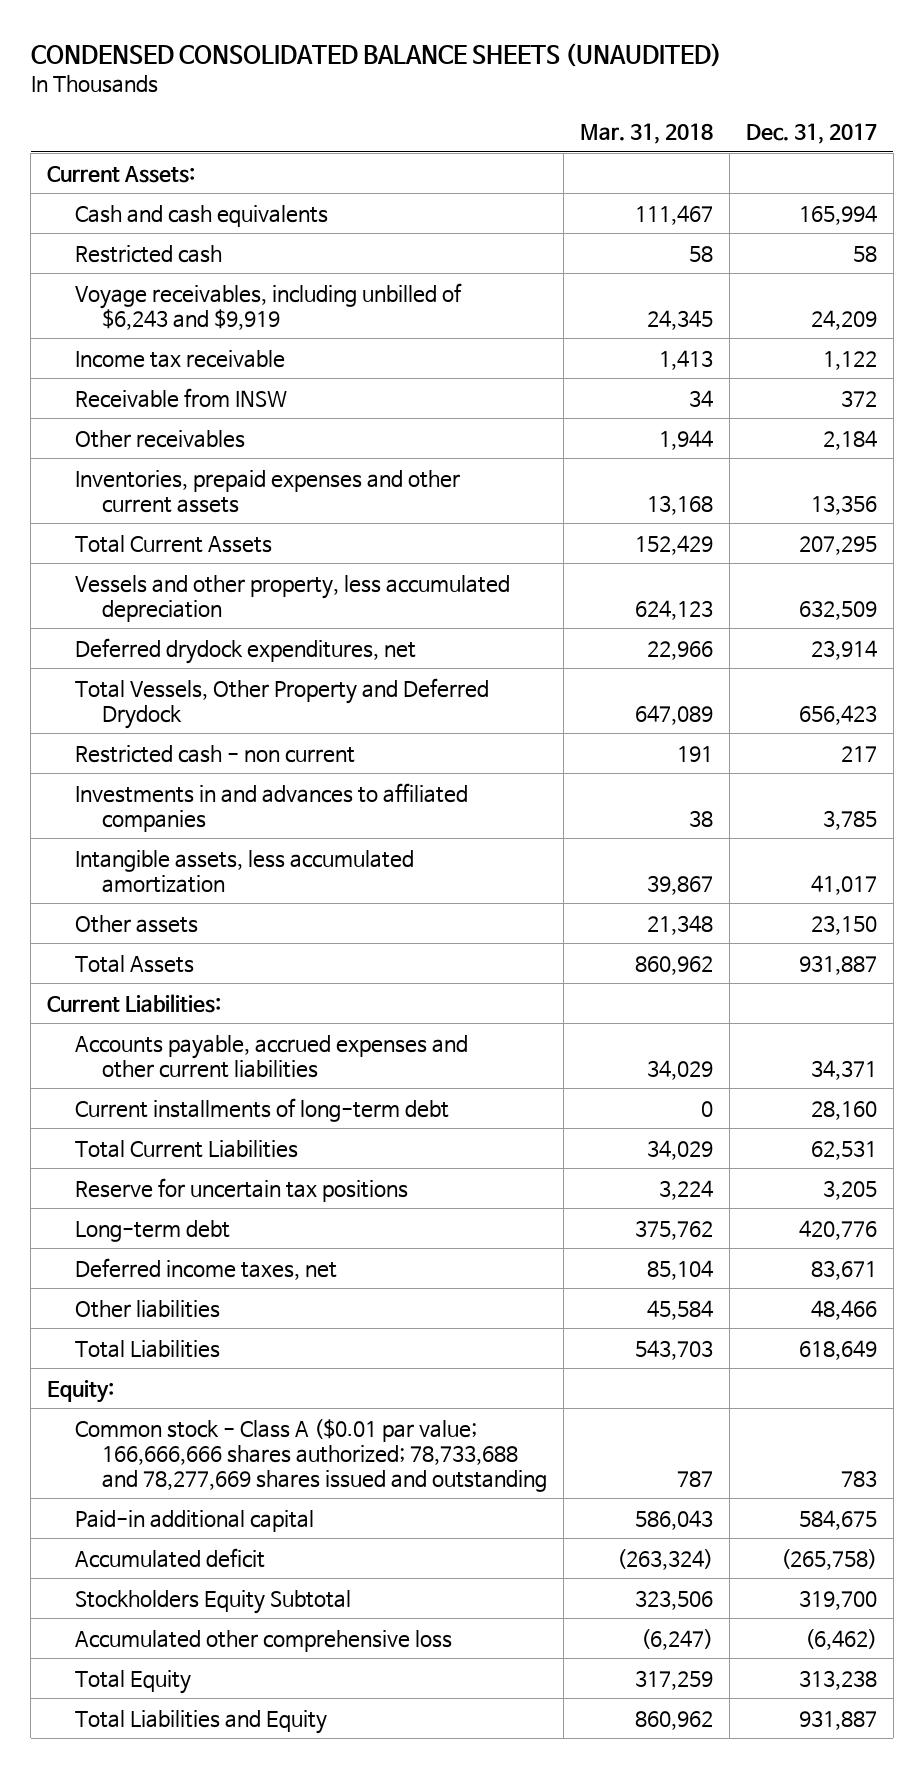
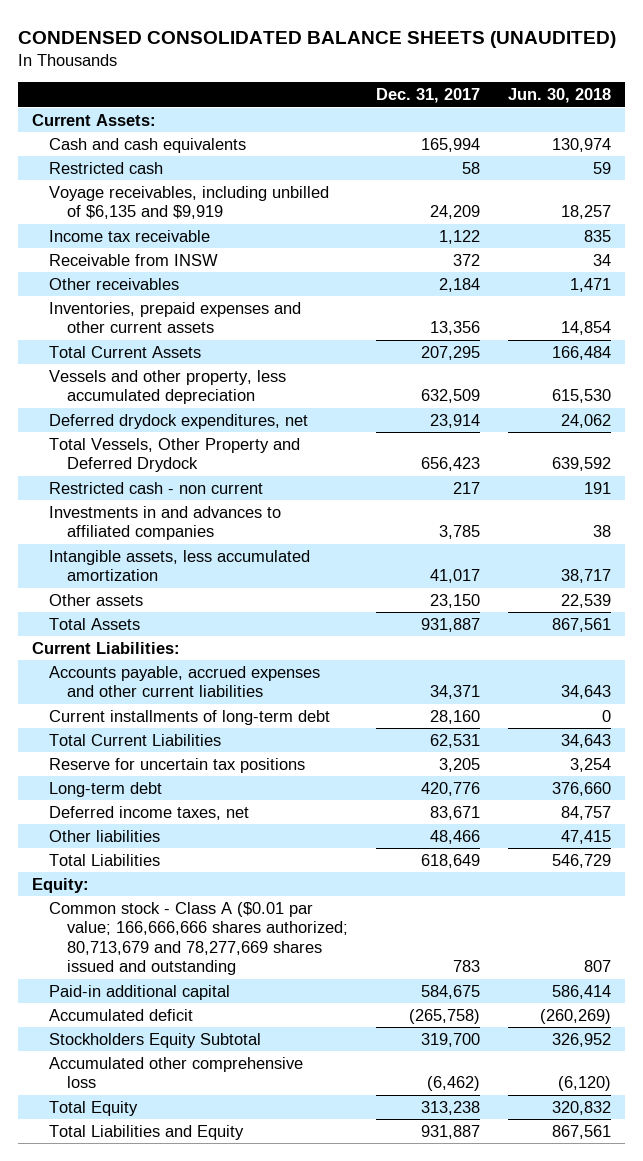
- | Mar. 31, 2018 | Dec. 31, 2017
+ | Dec. 31, 2017 | Jun. 30, 2018
- Voyage receivables, including unbilled of $6,243 and $9,919 | 24,345 | 24,209
+ Voyage receivables, including unbilled of $6,135 and $9,919 | 24,209 | 18,257
- Common stock - Class A ($0.01 par value; 166,666,666 shares authorized; 78,733,688 and 78,277,669 shares issued and outstanding | 787 | 783
+ Common stock - Class A ($0.01 par value; 166,666,666 shares authorized; 80,713,679 and 78,277,669 shares issued and outstanding | 783 | 807

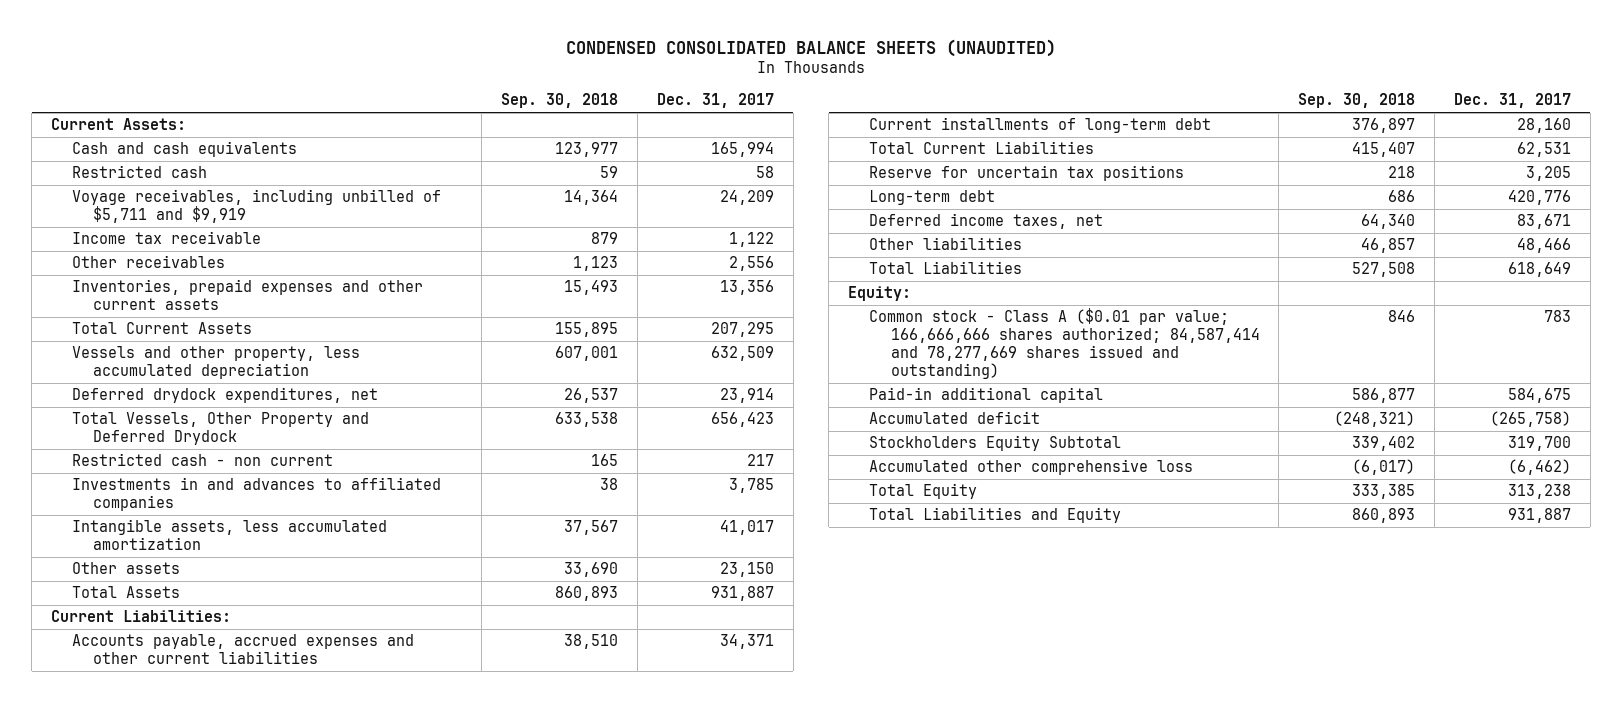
- | Dec. 31, 2017 | Jun. 30, 2018
+ | Sep. 30, 2018 | Dec. 31, 2017
- Voyage receivables, including unbilled of $6,135 and $9,919 | 24,209 | 18,257
+ Voyage receivables, including unbilled of $5,711 and $9,919 | 14,364 | 24,209
- Receivable from INSW | 372 | 34
- Other receivables | 2,184 | 1,471
+ Other receivables | 1,123 | 2,556
- Common stock - Class A ($0.01 par value; 166,666,666 shares authorized; 80,713,679 and 78,277,669 shares issued and outstanding | 783 | 807
+ Common stock - Class A ($0.01 par value; 166,666,666 shares authorized; 84,587,414 and 78,277,669 shares issued and outstanding) | 846 | 783

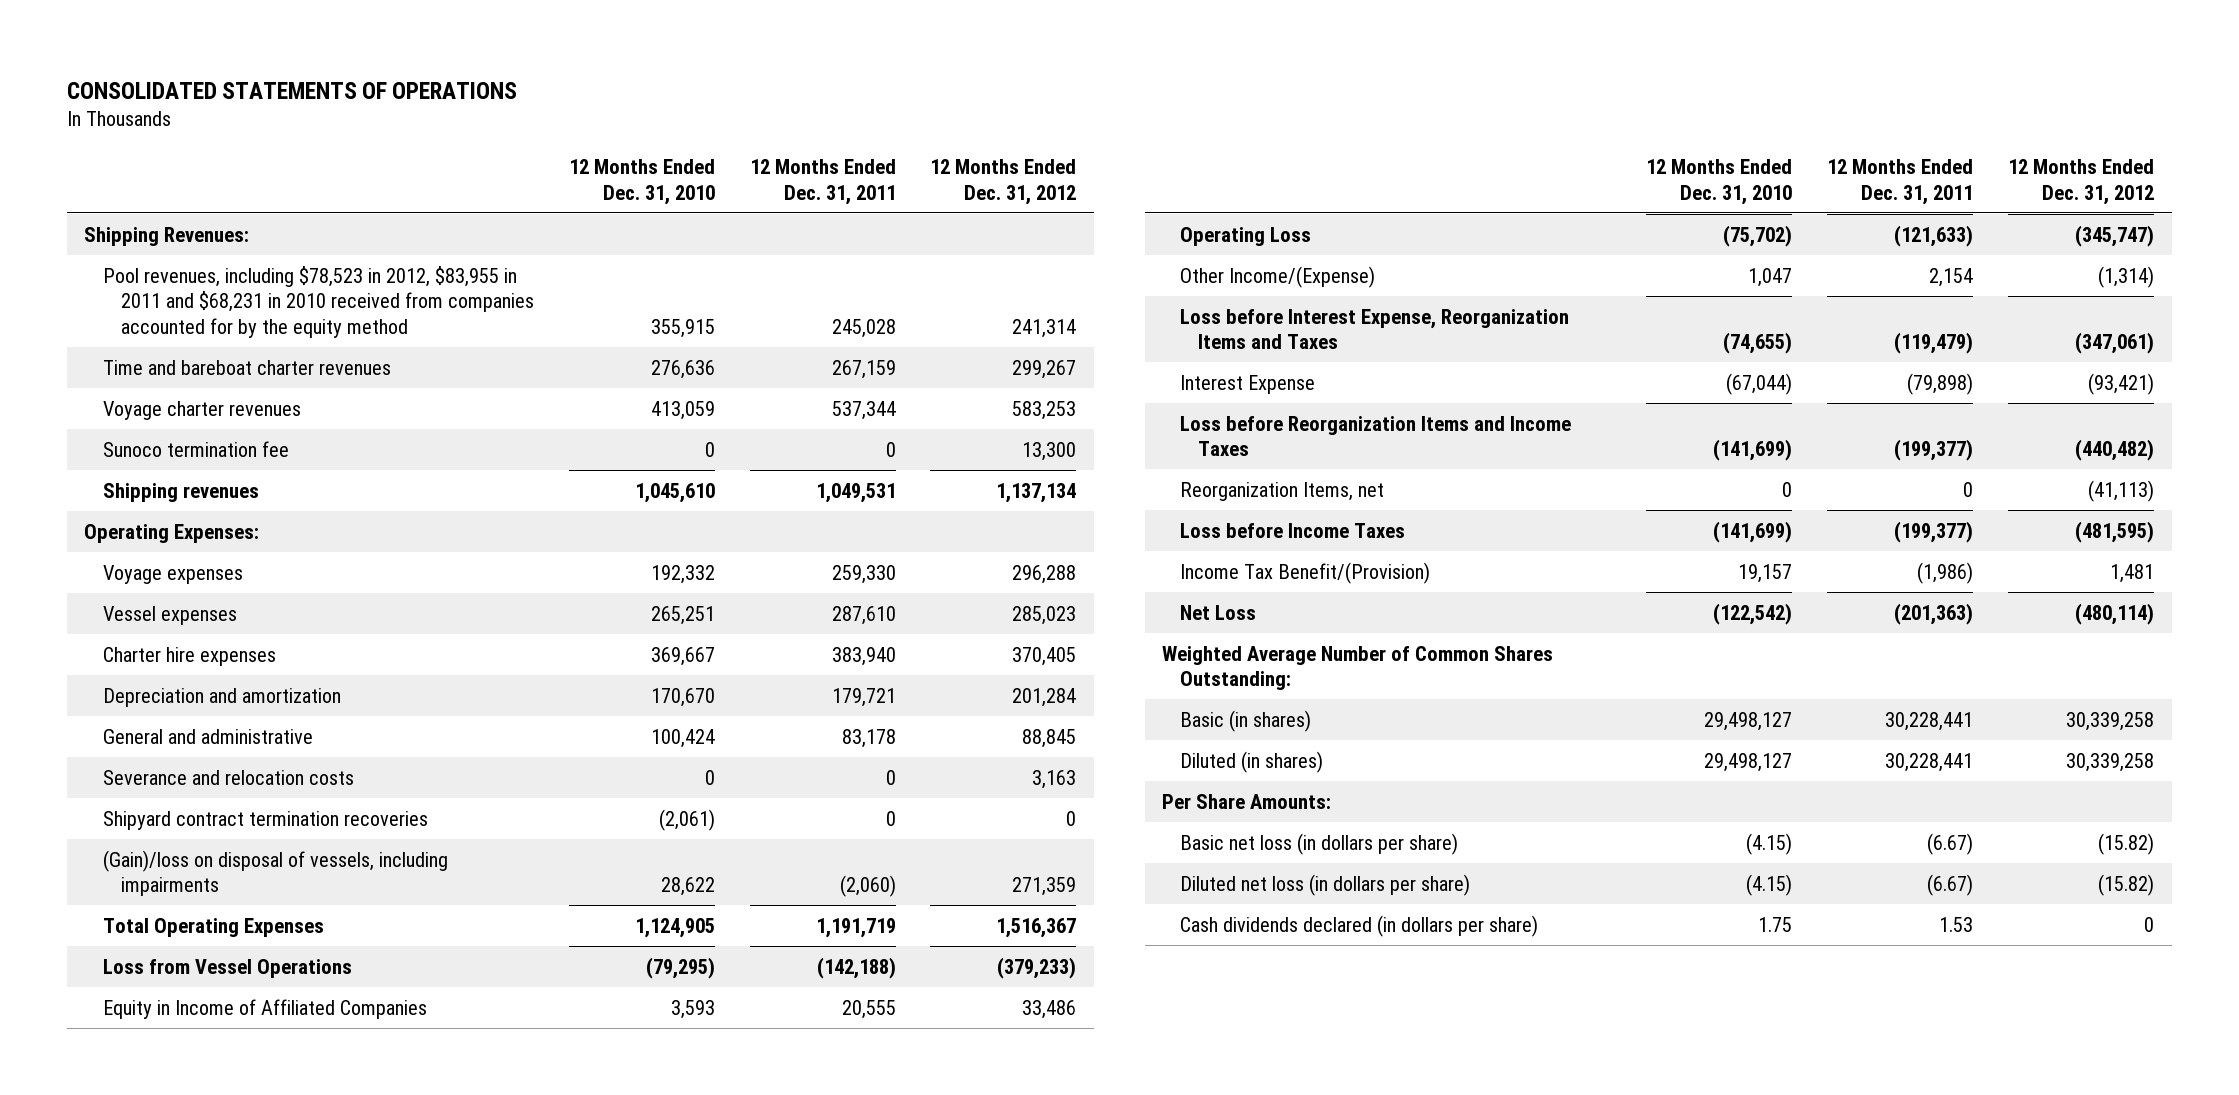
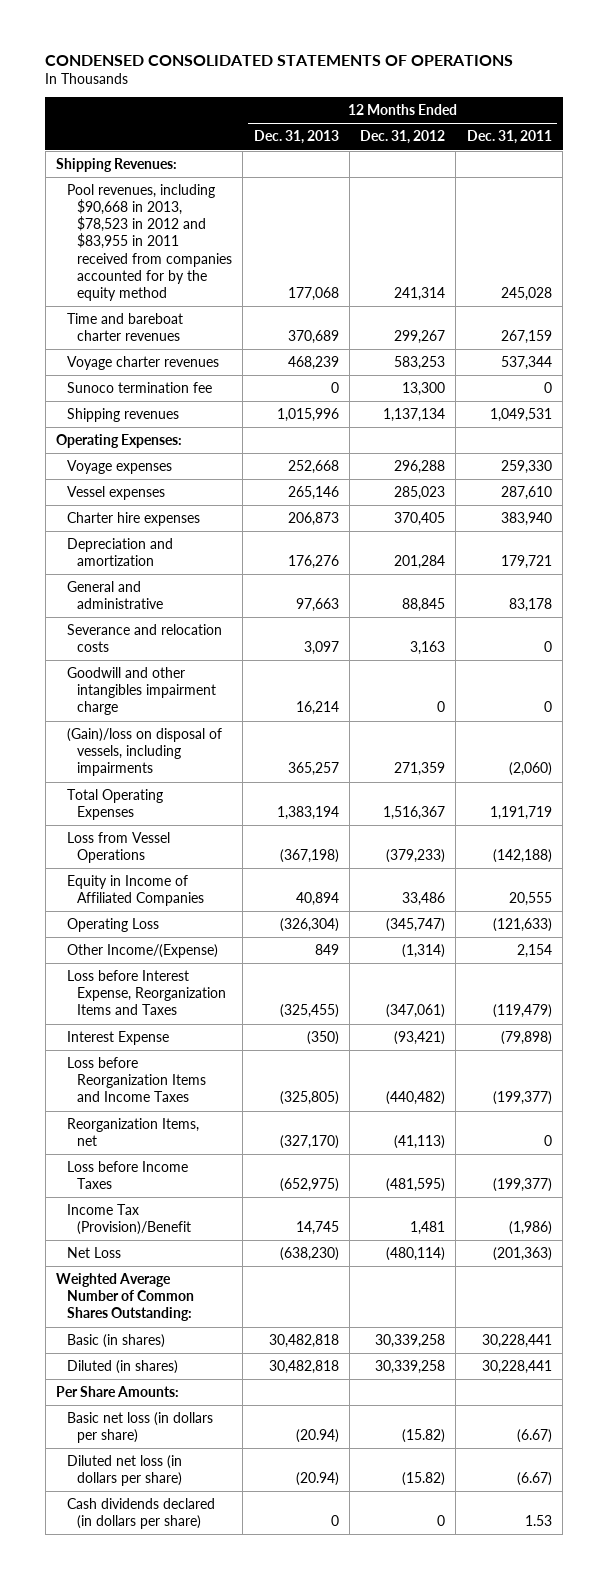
- CONSOLIDATED STATEMENTS OF OPERATIONS
+ CONDENSED CONSOLIDATED STATEMENTS OF OPERATIONS
- | 12 Months Ended Dec. 31, 2010 | 12 Months Ended Dec. 31, 2011 | 12 Months Ended Dec. 31, 2012
+ | 12 Months Ended Dec. 31, 2013 | 12 Months Ended Dec. 31, 2012 | 12 Months Ended Dec. 31, 2011
- Pool revenues, including $78,523 in 2012, $83,955 in 2011 and $68,231 in 2010 received from companies accounted for by the equity method | 355,915 | 245,028 | 241,314
+ Pool revenues, including $90,668 in 2013, $78,523 in 2012 and $83,955 in 2011 received from companies accounted for by the equity method | 177,068 | 241,314 | 245,028
- Shipyard contract termination recoveries | (2,061) | 0 | 0
+ Goodwill and other intangibles impairment charge | 16,214 | 0 | 0
- Income Tax Benefit/(Provision) | 19,157 | (1,986) | 1,481
+ Income Tax (Provision)/Benefit | 14,745 | 1,481 | (1,986)

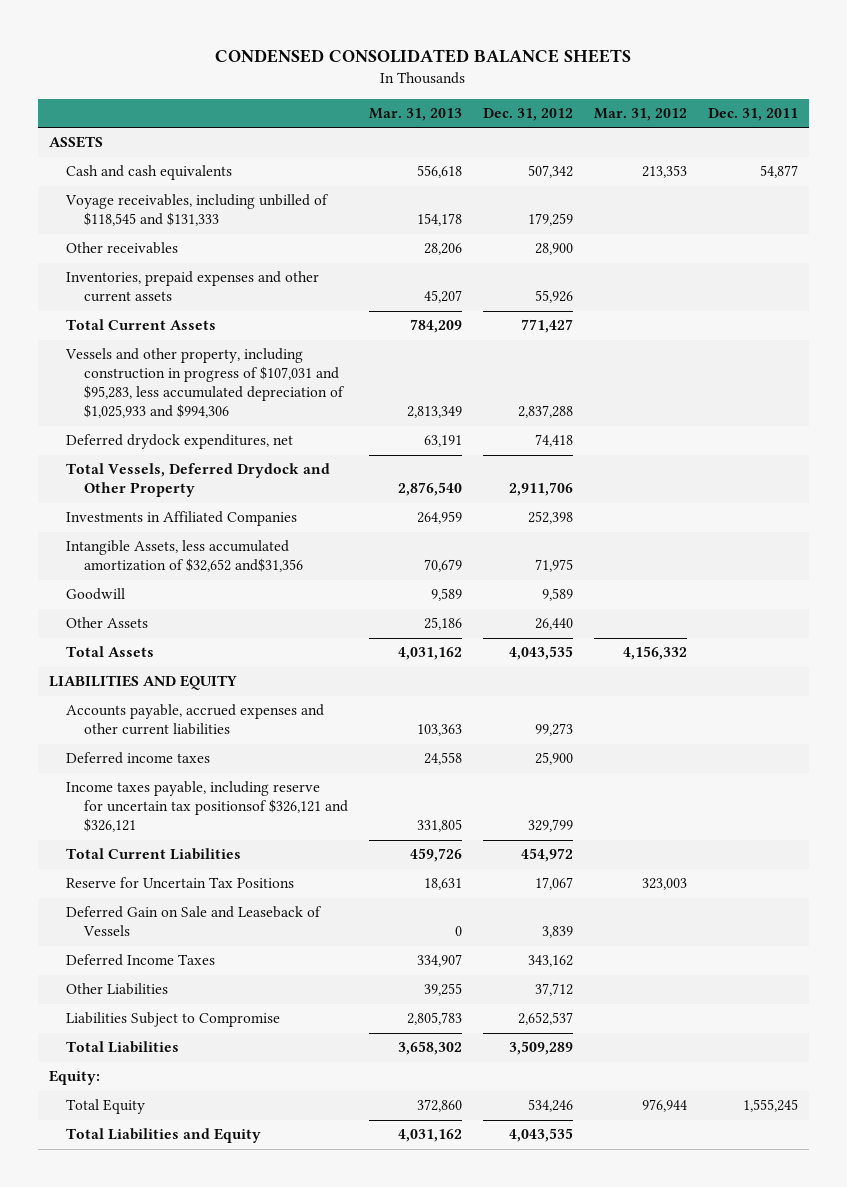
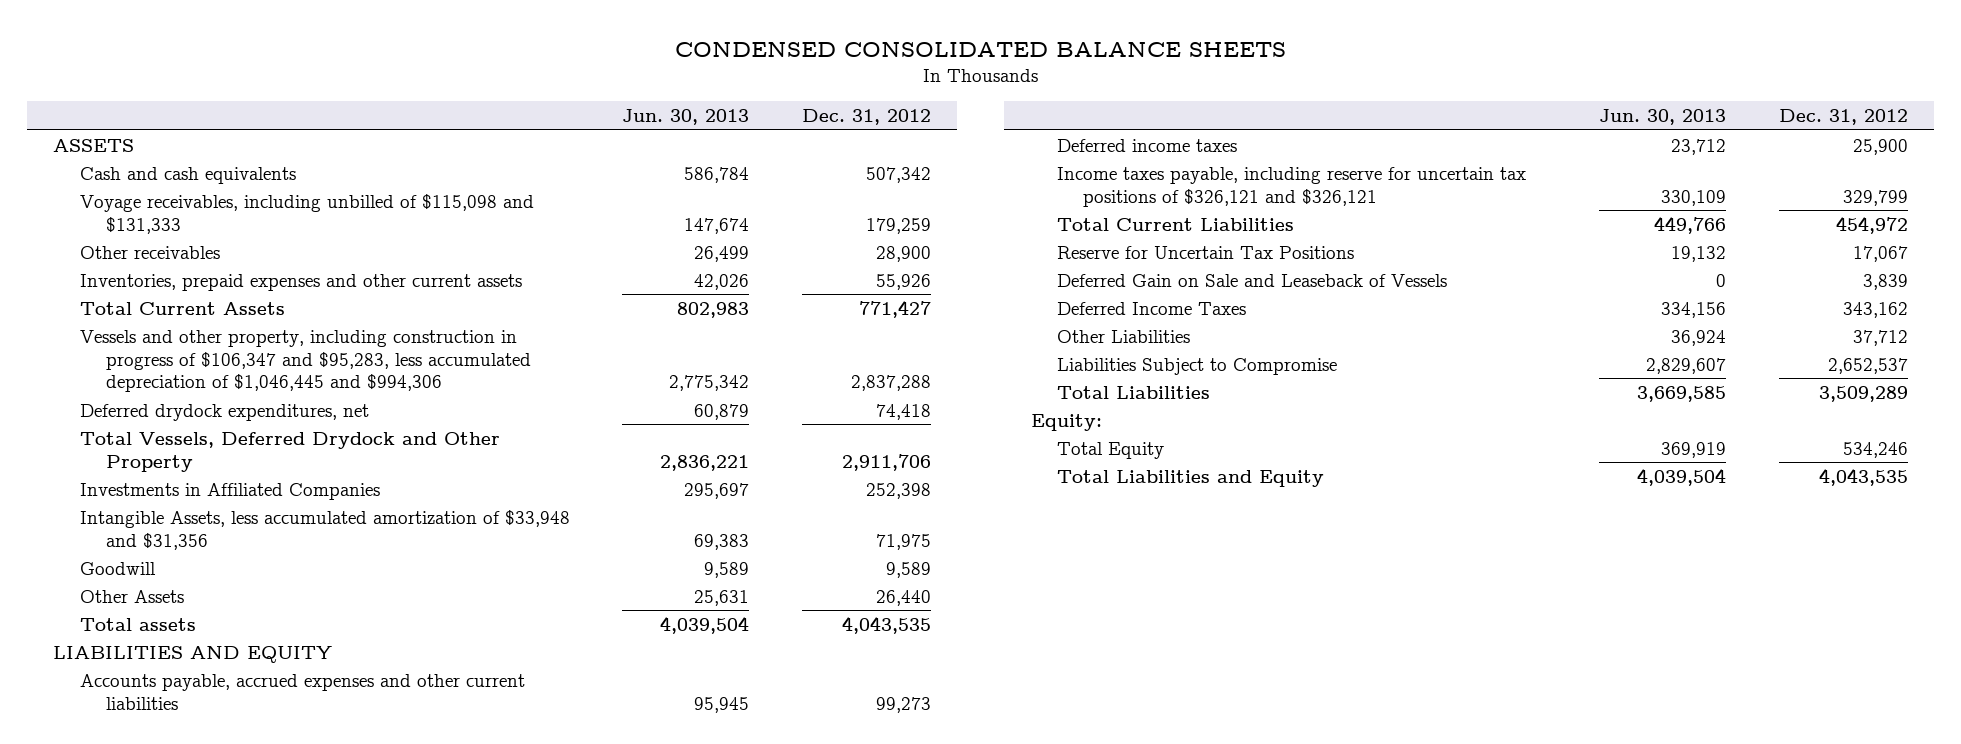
- | Mar. 31, 2013 | Dec. 31, 2012 | Mar. 31, 2012 | Dec. 31, 2011
+ | Jun. 30, 2013 | Dec. 31, 2012
- Voyage receivables, including unbilled of $118,545 and $131,333 | 154,178 | 179,259 | |
+ Voyage receivables, including unbilled of $115,098 and $131,333 | 147,674 | 179,259
- Vessels and other property, including construction in progress of $107,031 and $95,283, less accumulated depreciation of $1,025,933 and $994,306 | 2,813,349 | 2,837,288 | |
+ Vessels and other property, including construction in progress of $106,347 and $95,283, less accumulated depreciation of $1,046,445 and $994,306 | 2,775,342 | 2,837,288
- Intangible Assets, less accumulated amortization of $32,652 and$31,356 | 70,679 | 71,975 | |
+ Intangible Assets, less accumulated amortization of $33,948 and $31,356 | 69,383 | 71,975
- Total Assets | 4,031,162 | 4,043,535 | 4,156,332 |
+ Total assets | 4,039,504 | 4,043,535
- Income taxes payable, including reserve for uncertain tax positionsof $326,121 and $326,121 | 331,805 | 329,799 | |
+ Income taxes payable, including reserve for uncertain tax positions of $326,121 and $326,121 | 330,109 | 329,799

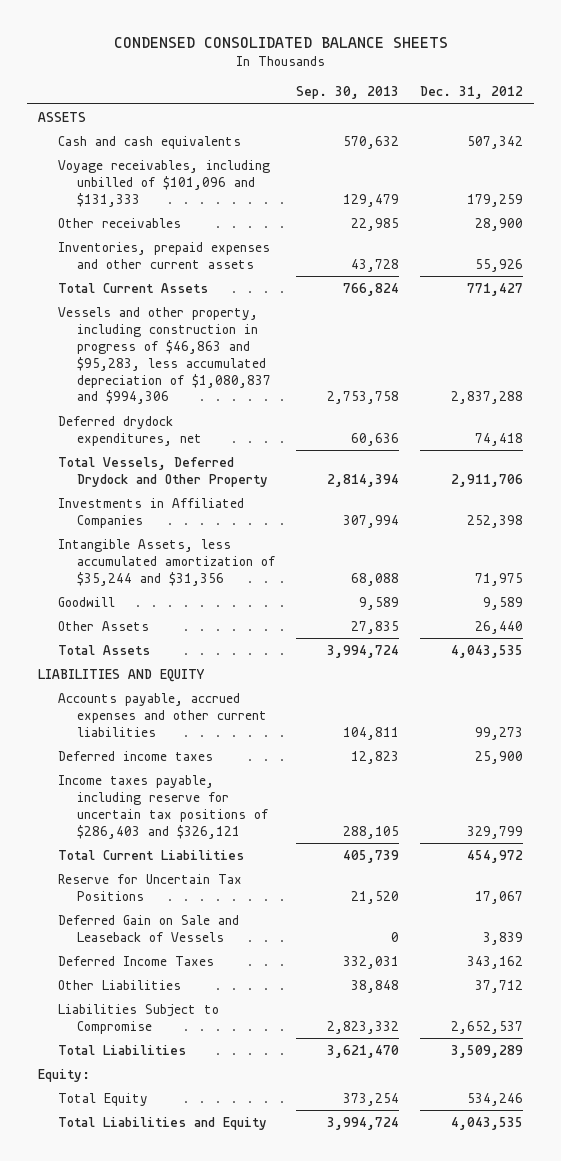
- | Jun. 30, 2013 | Dec. 31, 2012
+ | Sep. 30, 2013 | Dec. 31, 2012
- Voyage receivables, including unbilled of $115,098 and $131,333 | 147,674 | 179,259
+ Voyage receivables, including unbilled of $101,096 and $131,333 | 129,479 | 179,259
- Vessels and other property, including construction in progress of $106,347 and $95,283, less accumulated depreciation of $1,046,445 and $994,306 | 2,775,342 | 2,837,288
+ Vessels and other property, including construction in progress of $46,863 and $95,283, less accumulated depreciation of $1,080,837 and $994,306 | 2,753,758 | 2,837,288
- Intangible Assets, less accumulated amortization of $33,948 and $31,356 | 69,383 | 71,975
+ Intangible Assets, less accumulated amortization of $35,244 and $31,356 | 68,088 | 71,975
- Total assets | 4,039,504 | 4,043,535
+ Total Assets | 3,994,724 | 4,043,535
- Income taxes payable, including reserve for uncertain tax positions of $326,121 and $326,121 | 330,109 | 329,799
+ Income taxes payable, including reserve for uncertain tax positions of $286,403 and $326,121 | 288,105 | 329,799

